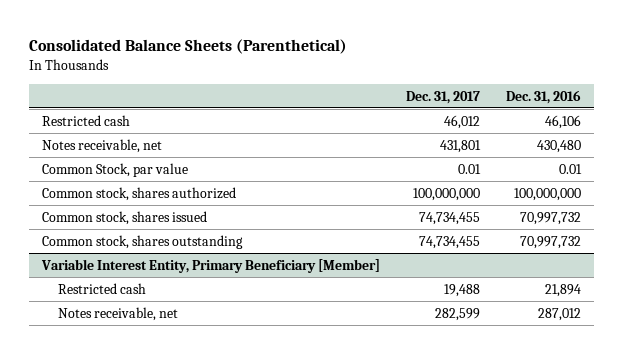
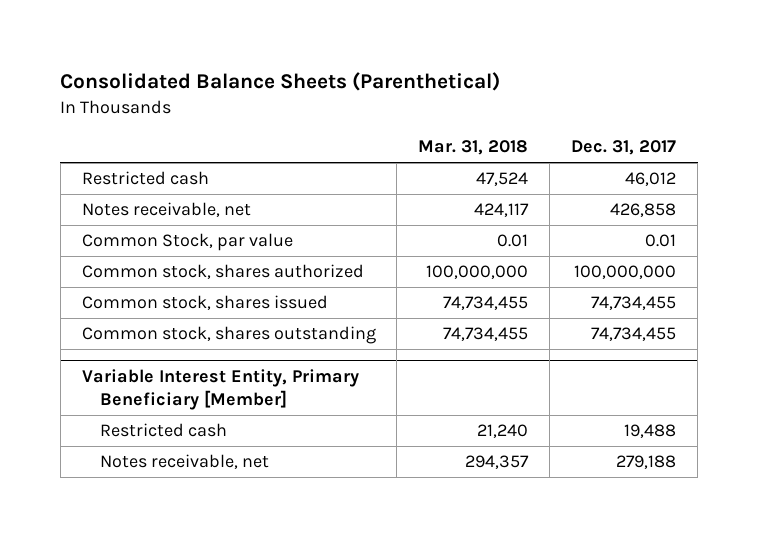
- | Dec. 31, 2017 | Dec. 31, 2016
+ | Mar. 31, 2018 | Dec. 31, 2017
- Notes receivable, net | 431,801 | 430,480
+ Notes receivable, net | 424,117 | 426,858
@ Variable Interest Entity, Primary Beneficiary [Member]
- Notes receivable, net | 282,599 | 287,012
+ Notes receivable, net | 294,357 | 279,188

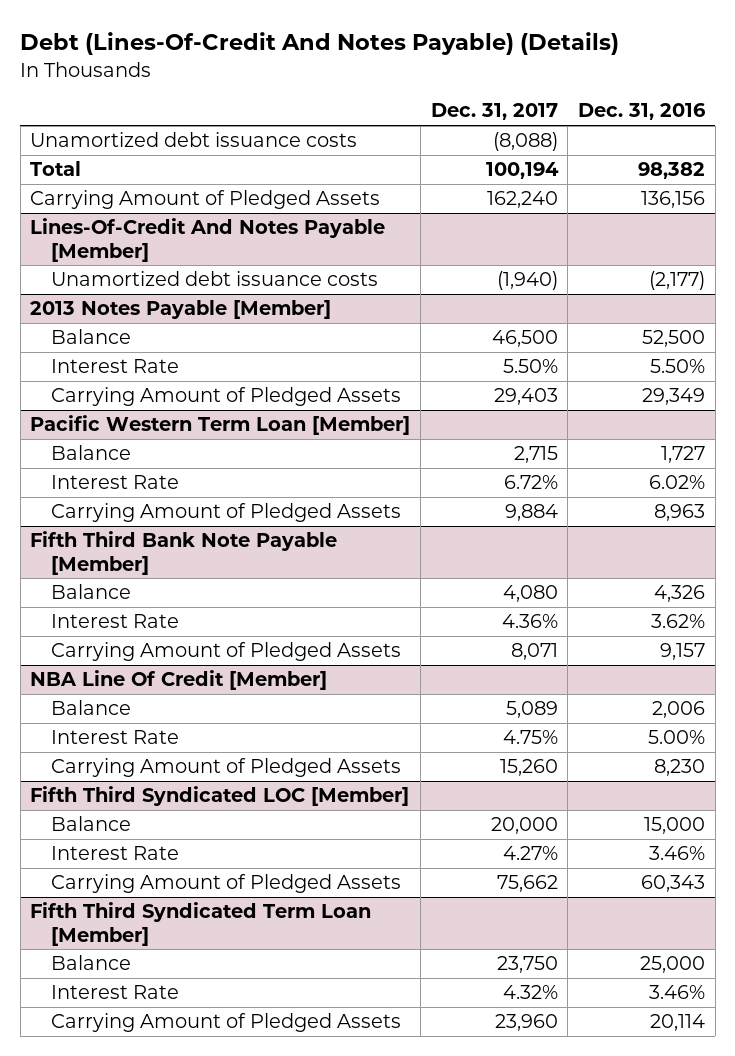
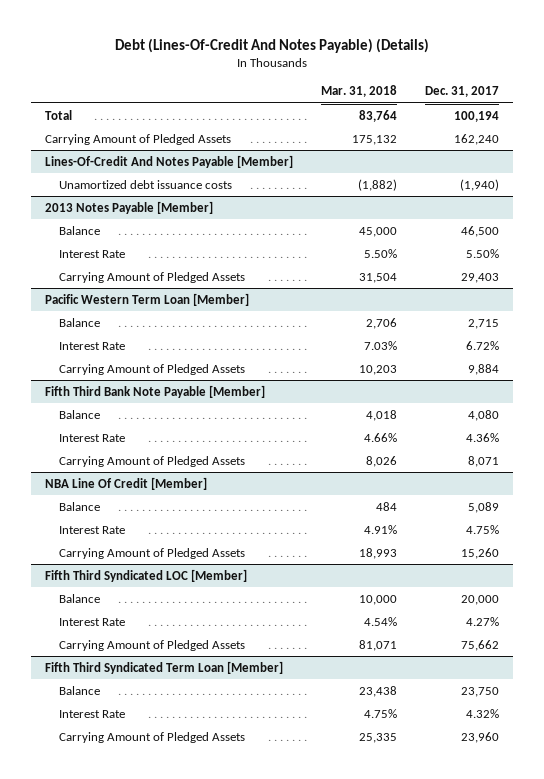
- | Dec. 31, 2017 | Dec. 31, 2016
+ | Mar. 31, 2018 | Dec. 31, 2017
- Unamortized debt issuance costs | (8,088) |

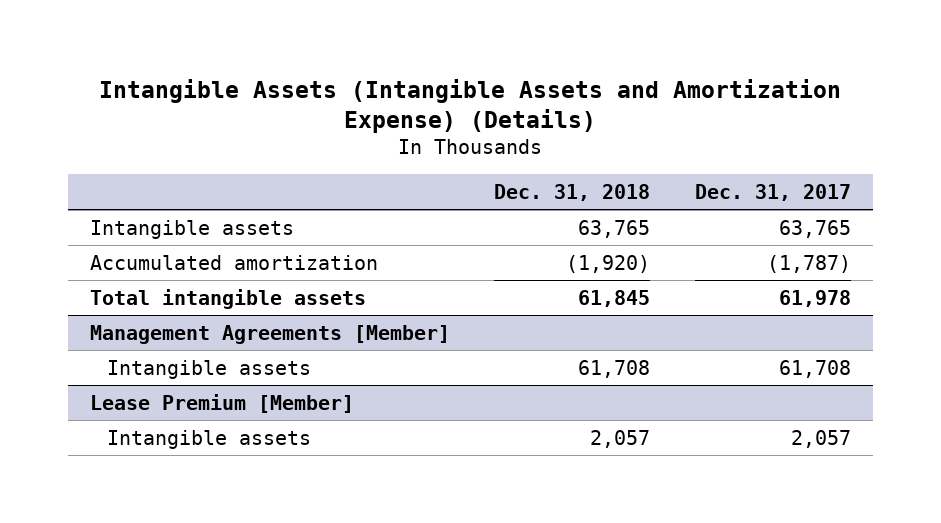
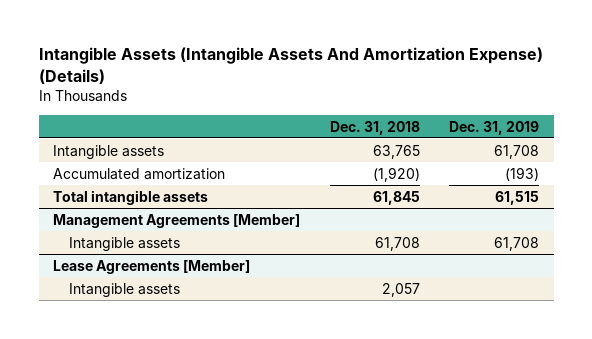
- Intangible Assets (Intangible Assets and Amortization Expense) (Details)
+ Intangible Assets (Intangible Assets And Amortization Expense) (Details)
- | Dec. 31, 2018 | Dec. 31, 2017
+ | Dec. 31, 2018 | Dec. 31, 2019
- Lease Premium [Member]
+ Lease Agreements [Member]

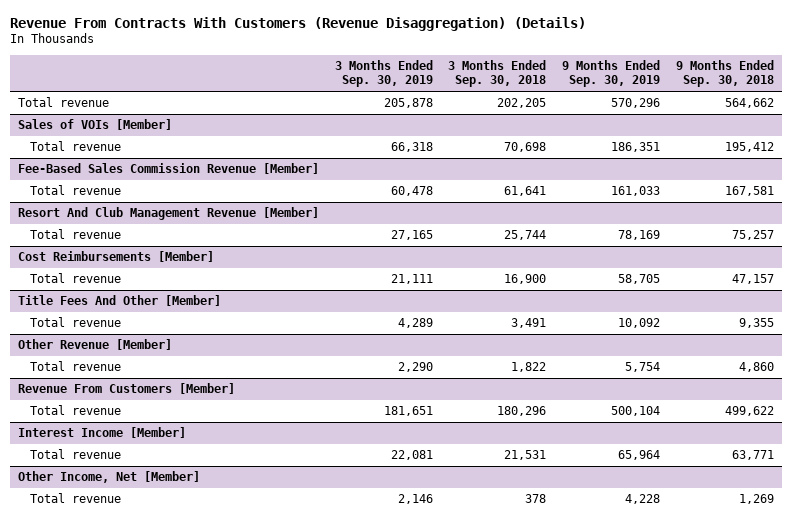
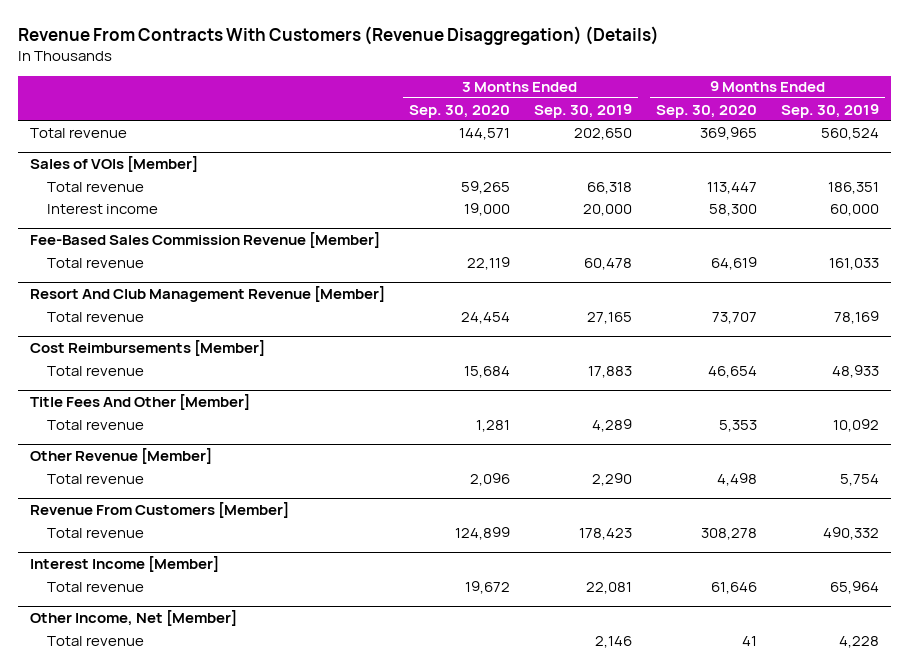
- | 3 Months Ended Sep. 30, 2019 | 3 Months Ended Sep. 30, 2018 | 9 Months Ended Sep. 30, 2019 | 9 Months Ended Sep. 30, 2018
+ | 3 Months Ended Sep. 30, 2020 | 3 Months Ended Sep. 30, 2019 | 9 Months Ended Sep. 30, 2020 | 9 Months Ended Sep. 30, 2019
- Total revenue | 205,878 | 202,205 | 570,296 | 564,662
+ Total revenue | 144,571 | 202,650 | 369,965 | 560,524
@ Sales of VOIs [Member]
+ Interest income | 19,000 | 20,000 | 58,300 | 60,000
@ Cost Reimbursements [Member]
- Total revenue | 21,111 | 16,900 | 58,705 | 47,157
+ Total revenue | 15,684 | 17,883 | 46,654 | 48,933
@ Revenue From Customers [Member]
- Total revenue | 181,651 | 180,296 | 500,104 | 499,622
+ Total revenue | 124,899 | 178,423 | 308,278 | 490,332

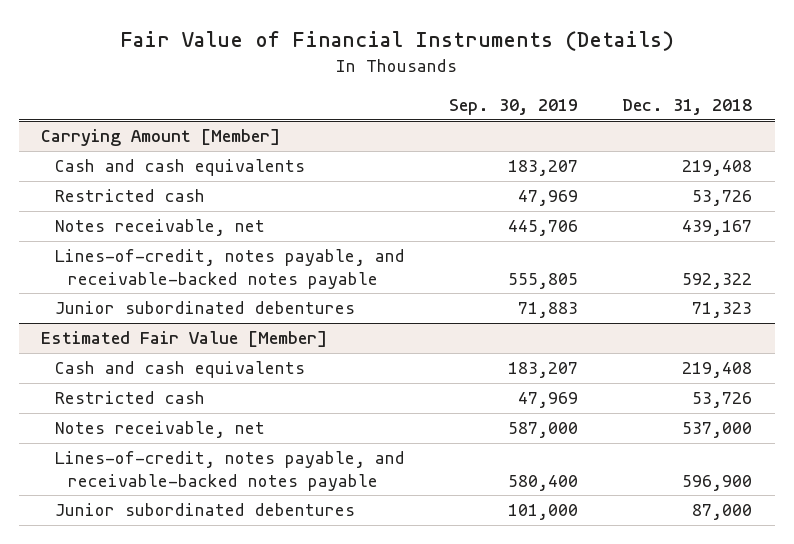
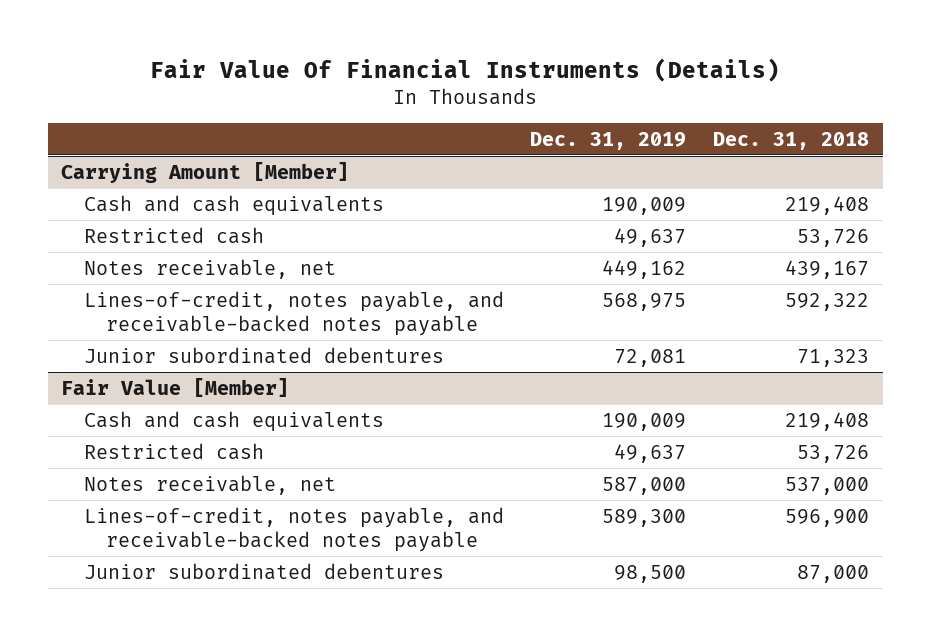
- Fair Value of Financial Instruments (Details)
+ Fair Value Of Financial Instruments (Details)
- | Sep. 30, 2019 | Dec. 31, 2018
+ | Dec. 31, 2019 | Dec. 31, 2018
- Estimated Fair Value [Member]
+ Fair Value [Member]

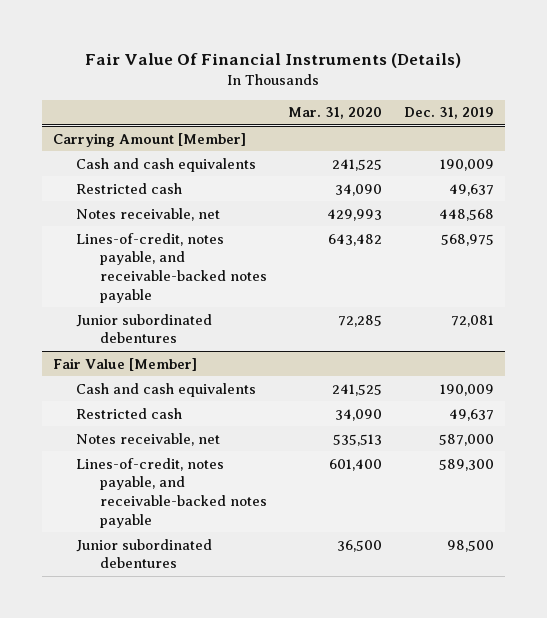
- | Dec. 31, 2019 | Dec. 31, 2018
+ | Mar. 31, 2020 | Dec. 31, 2019
@ Carrying Amount [Member]
- Notes receivable, net | 449,162 | 439,167
+ Notes receivable, net | 429,993 | 448,568

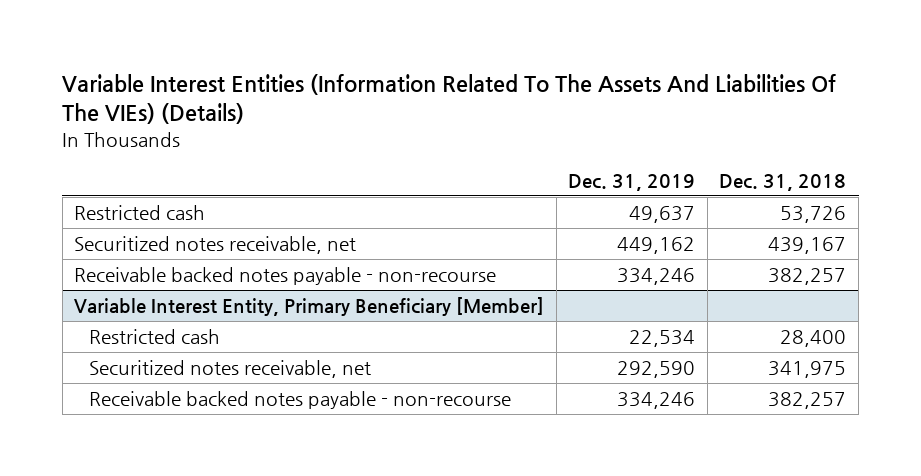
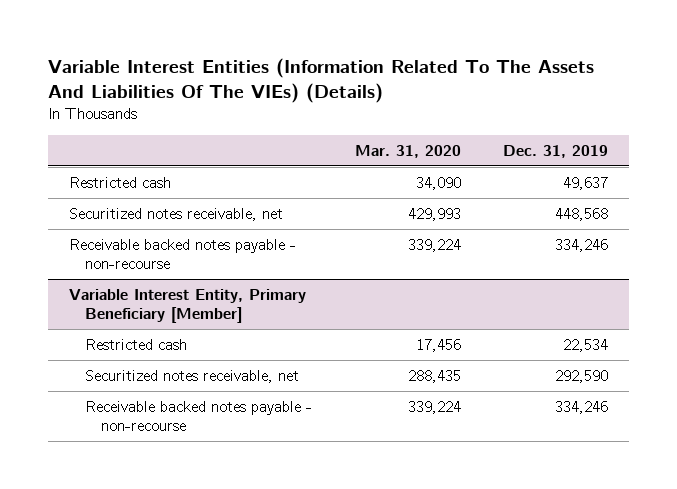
- | Dec. 31, 2019 | Dec. 31, 2018
+ | Mar. 31, 2020 | Dec. 31, 2019
- Securitized notes receivable, net | 449,162 | 439,167
+ Securitized notes receivable, net | 429,993 | 448,568

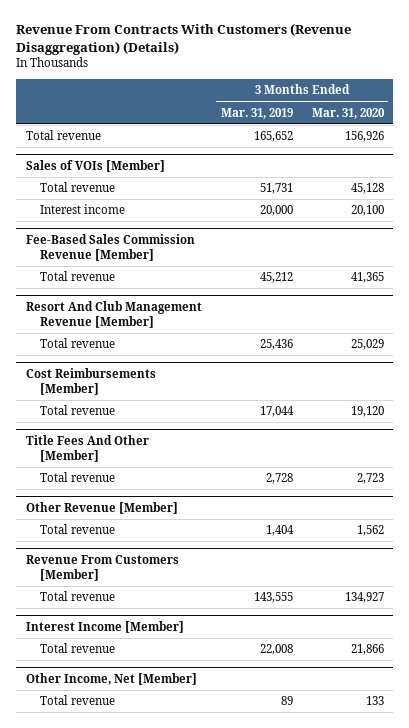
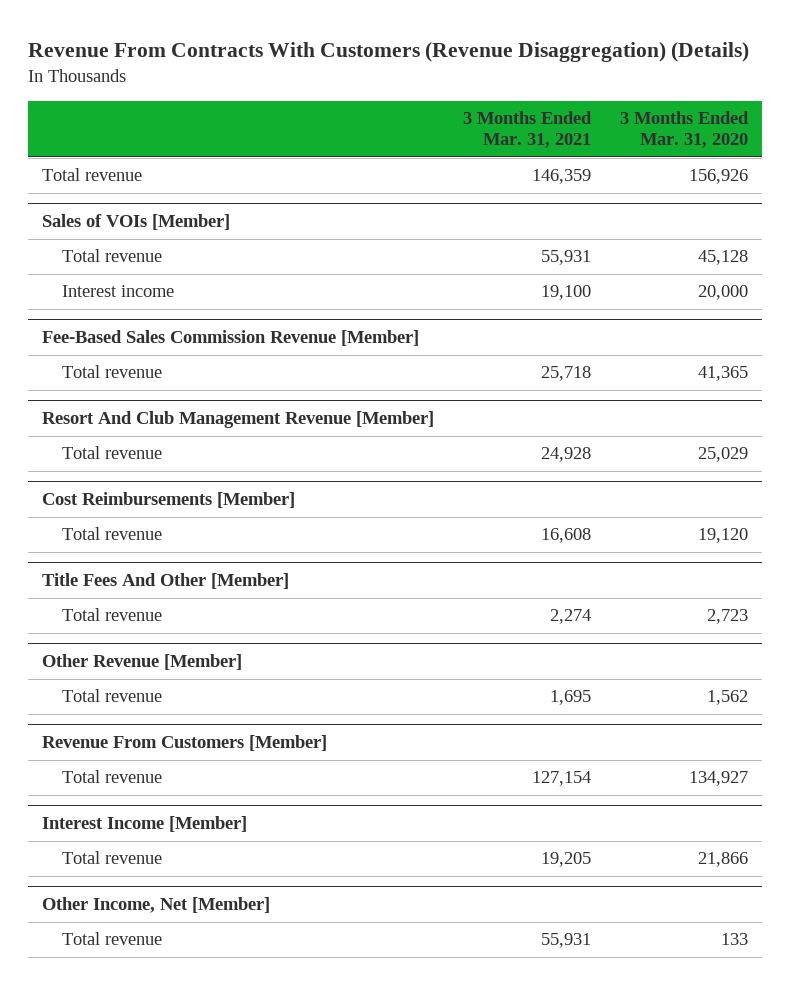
- | 3 Months Ended Mar. 31, 2019 | 3 Months Ended Mar. 31, 2020
+ | 3 Months Ended Mar. 31, 2021 | 3 Months Ended Mar. 31, 2020
@ Sales of VOIs [Member]
- Interest income | 20,000 | 20,100
+ Interest income | 19,100 | 20,000

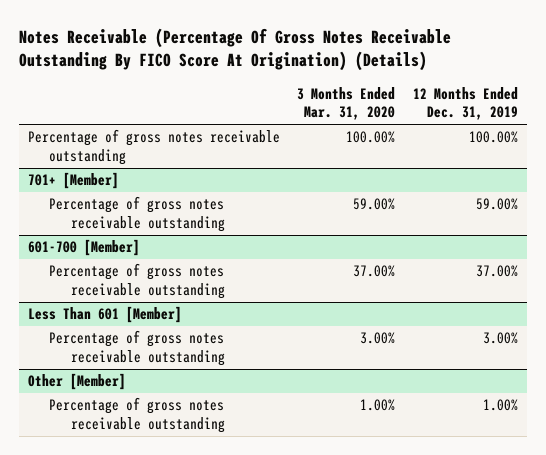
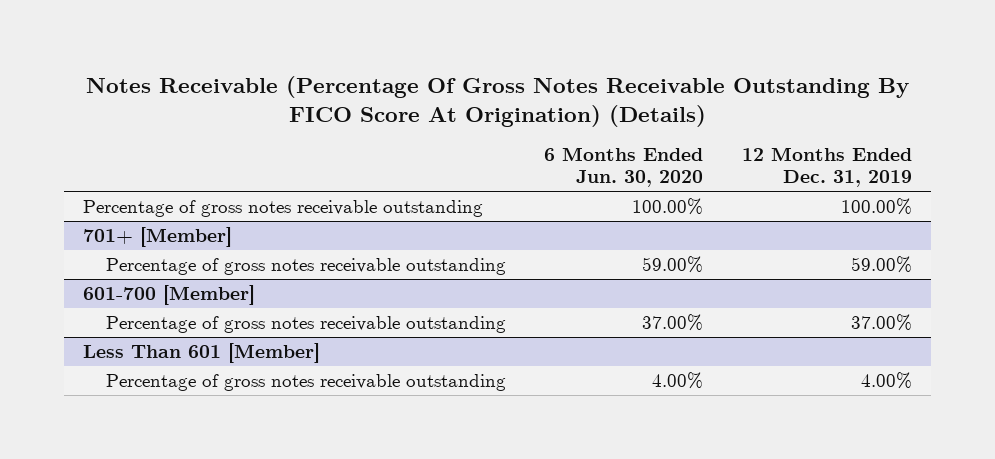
- | 3 Months Ended Mar. 31, 2020 | 12 Months Ended Dec. 31, 2019
+ | 6 Months Ended Jun. 30, 2020 | 12 Months Ended Dec. 31, 2019
@ Less Than 601 [Member]
- Percentage of gross notes receivable outstanding | 3.00% | 3.00%
- Other [Member]
- Percentage of gross notes receivable outstanding | 1.00% | 1.00%
@ Less Than 601 [Member]
+ Percentage of gross notes receivable outstanding | 4.00% | 4.00%

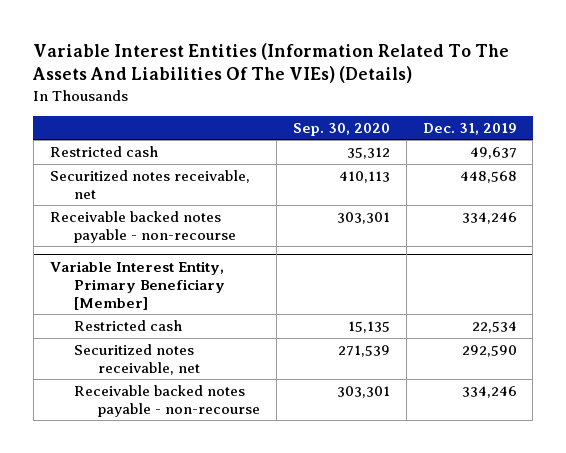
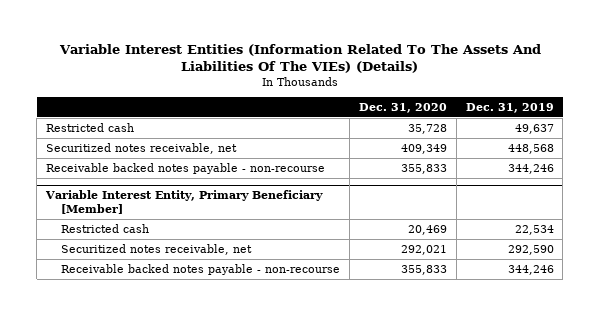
- | Sep. 30, 2020 | Dec. 31, 2019
+ | Dec. 31, 2020 | Dec. 31, 2019
- Receivable backed notes payable - non-recourse | 303,301 | 334,246
+ Receivable backed notes payable - non-recourse | 355,833 | 344,246
@ Variable Interest Entity, Primary Beneficiary [Member]
- Receivable backed notes payable - non-recourse | 303,301 | 334,246
+ Receivable backed notes payable - non-recourse | 355,833 | 344,246

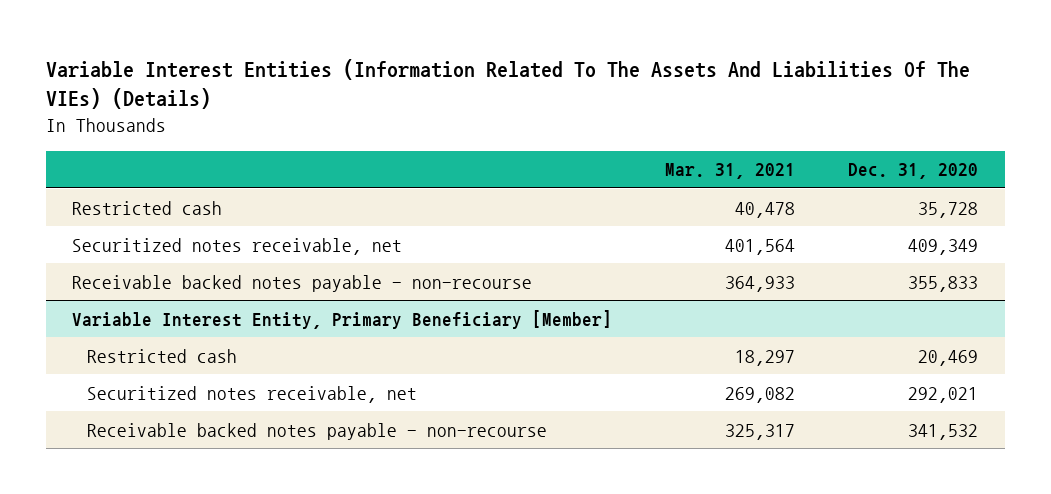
- | Dec. 31, 2020 | Dec. 31, 2019
+ | Mar. 31, 2021 | Dec. 31, 2020
@ Variable Interest Entity, Primary Beneficiary [Member]
- Receivable backed notes payable - non-recourse | 355,833 | 344,246
+ Receivable backed notes payable - non-recourse | 325,317 | 341,532

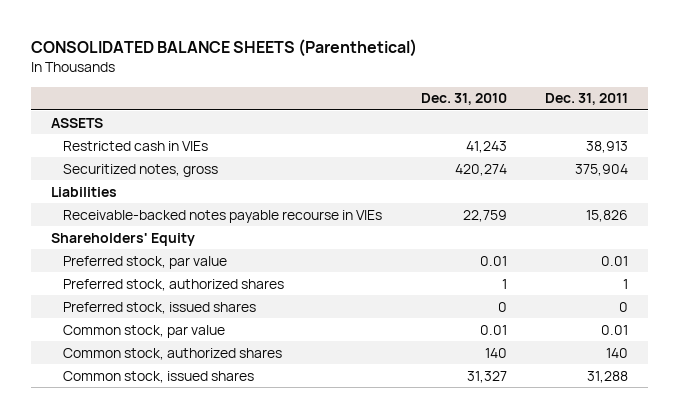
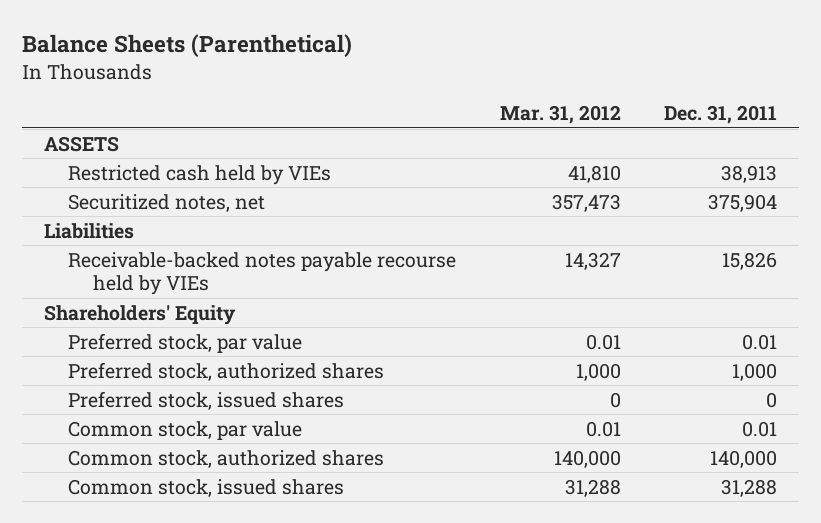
- CONSOLIDATED BALANCE SHEETS (Parenthetical)
+ Balance Sheets (Parenthetical)
- | Dec. 31, 2010 | Dec. 31, 2011
+ | Mar. 31, 2012 | Dec. 31, 2011
- Restricted cash in VIEs | 41,243 | 38,913
- Securitized notes, gross | 420,274 | 375,904
+ Restricted cash held by VIEs | 41,810 | 38,913
+ Securitized notes, net | 357,473 | 375,904
- Receivable-backed notes payable recourse in VIEs | 22,759 | 15,826
+ Receivable-backed notes payable recourse held by VIEs | 14,327 | 15,826
- Preferred stock, authorized shares | 1 | 1
+ Preferred stock, authorized shares | 1,000 | 1,000
- Common stock, authorized shares | 140 | 140
+ Common stock, authorized shares | 140,000 | 140,000

